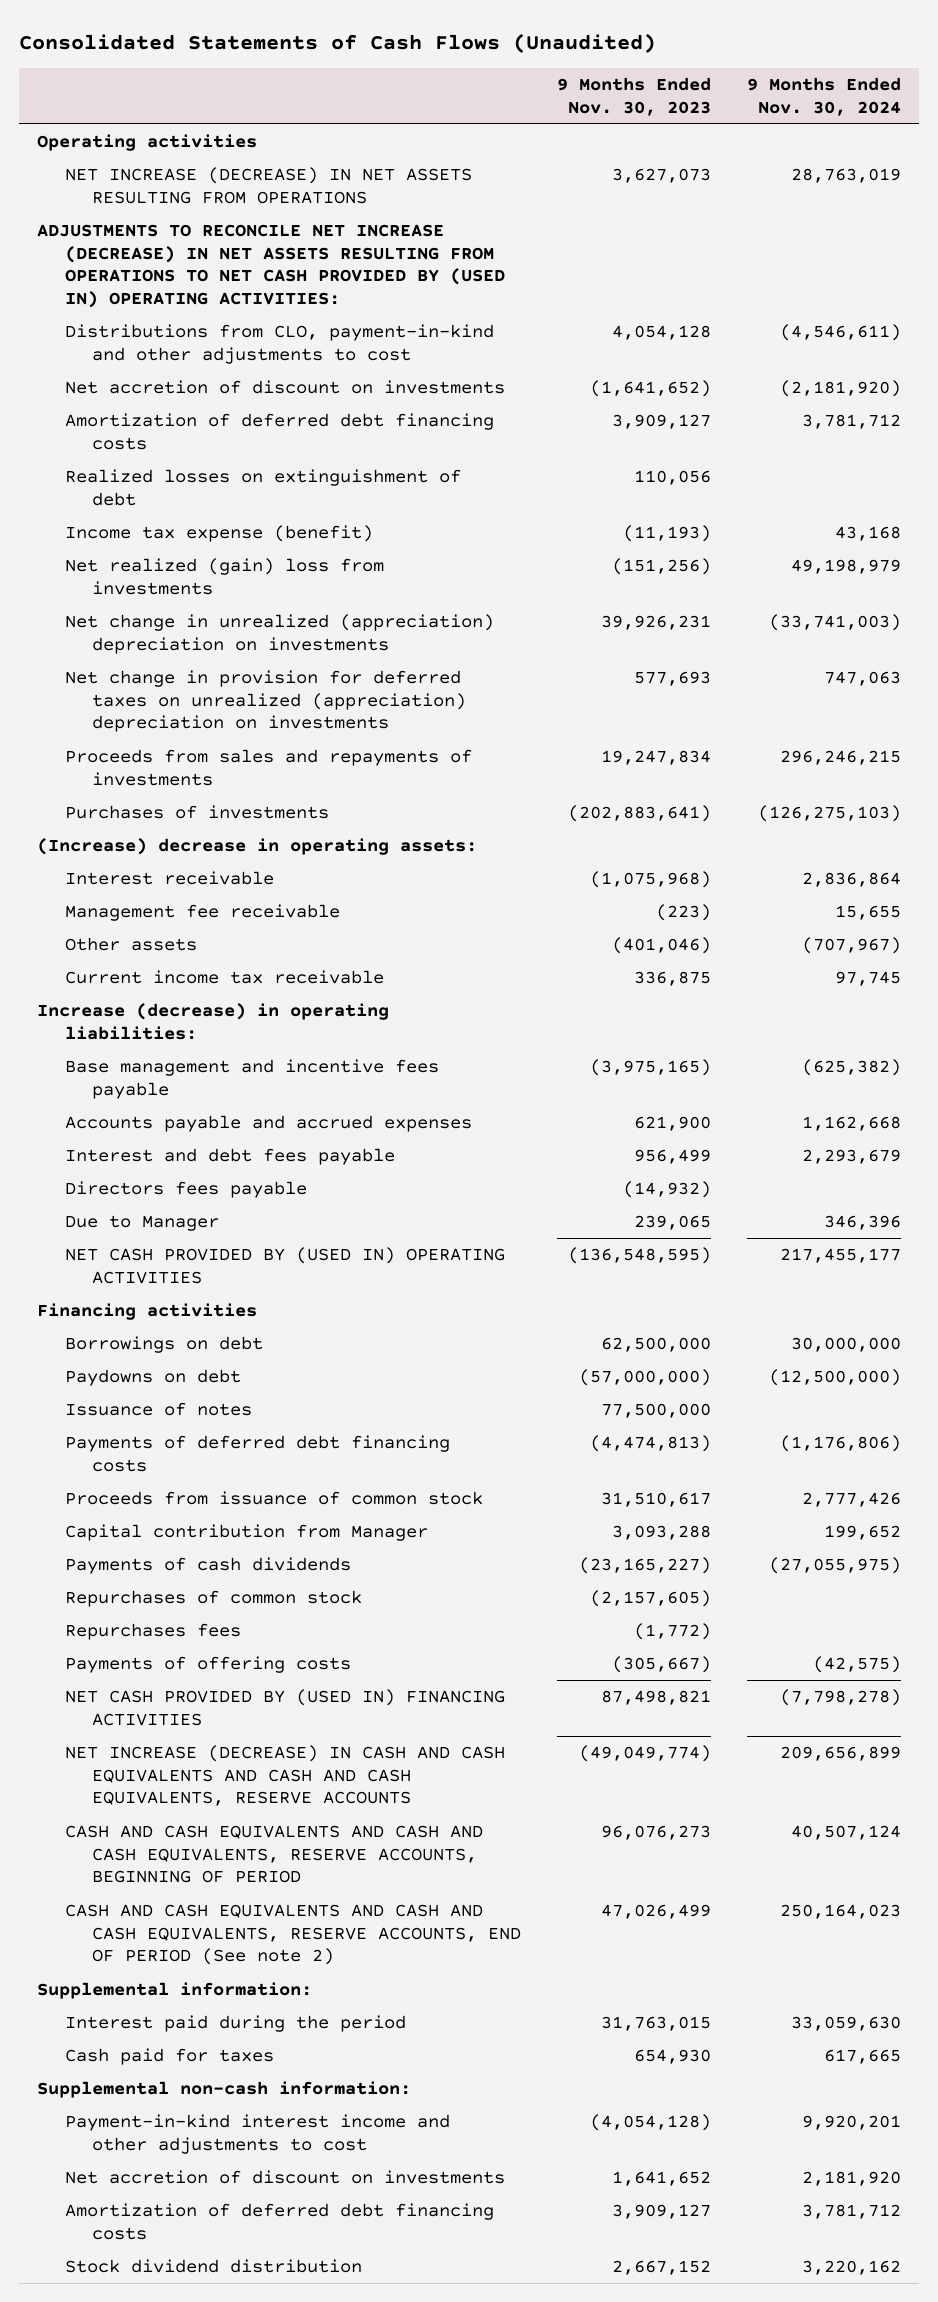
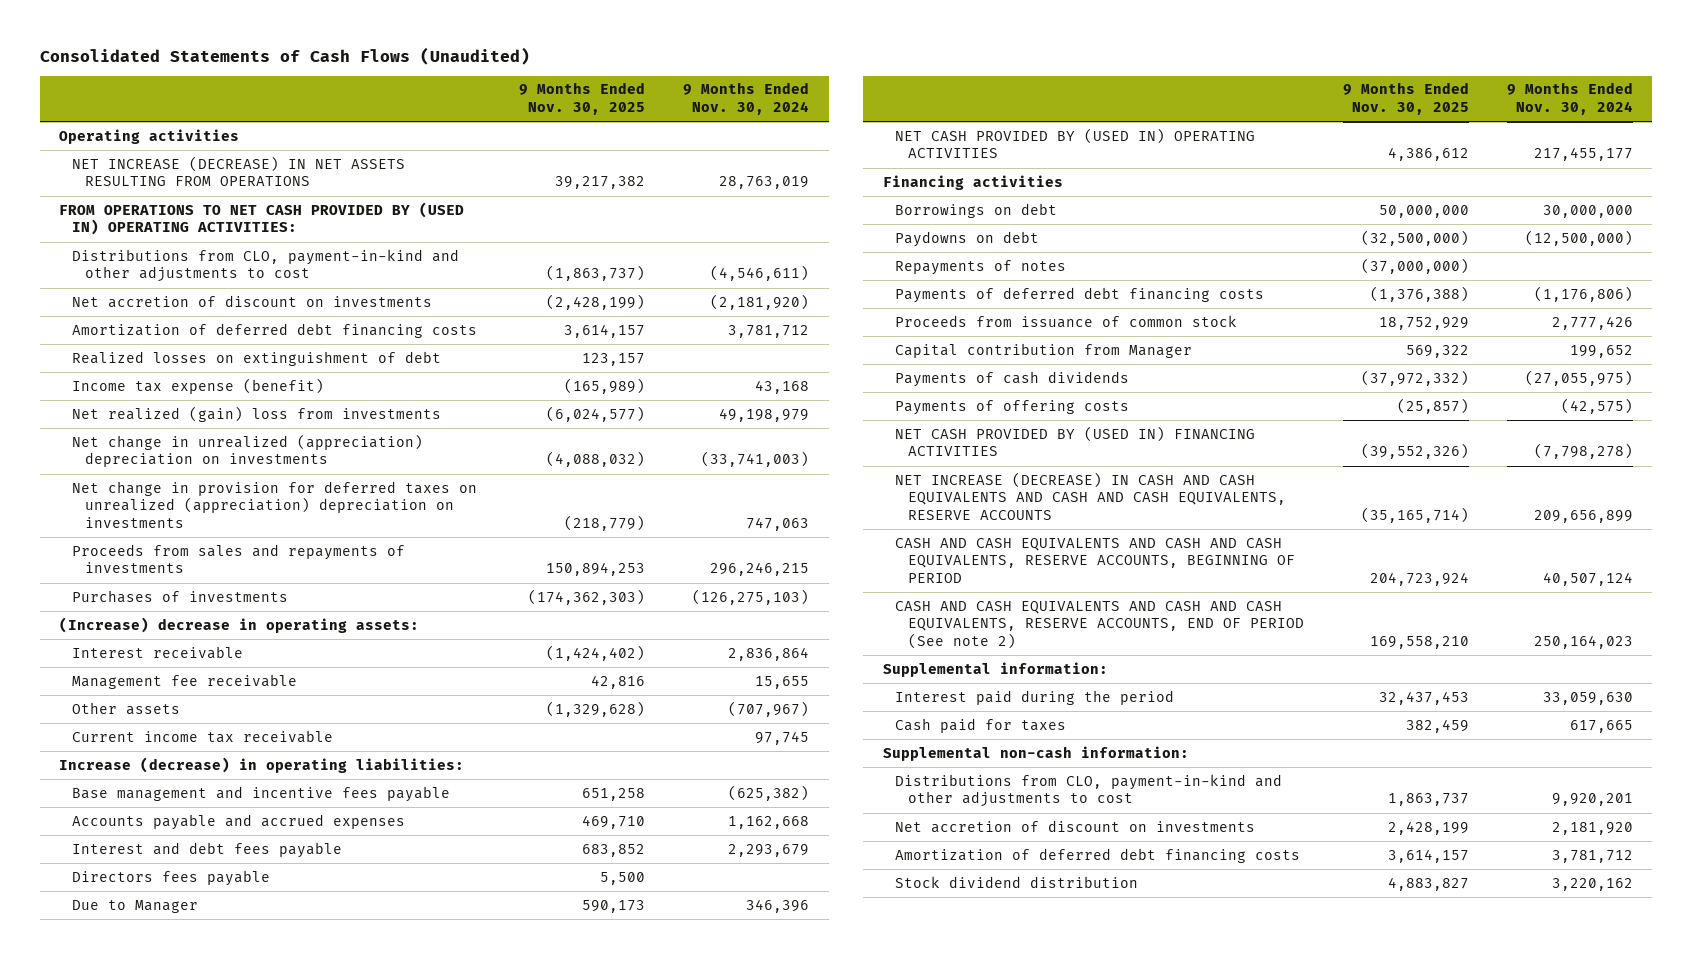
- | 9 Months Ended Nov. 30, 2023 | 9 Months Ended Nov. 30, 2024
+ | 9 Months Ended Nov. 30, 2025 | 9 Months Ended Nov. 30, 2024
- ADJUSTMENTS TO RECONCILE NET INCREASE (DECREASE) IN NET ASSETS RESULTING FROM OPERATIONS TO NET CASH PROVIDED BY (USED IN) OPERATING ACTIVITIES:
+ FROM OPERATIONS TO NET CASH PROVIDED BY (USED IN) OPERATING ACTIVITIES:
- Issuance of notes | 77,500,000 |
+ Repayments of notes | (37,000,000) |
- Repurchases of common stock | (2,157,605) |
- Repurchases fees | (1,772) |
- Payment-in-kind interest income and other adjustments to cost | (4,054,128) | 9,920,201
+ Distributions from CLO, payment-in-kind and other adjustments to cost | 1,863,737 | 9,920,201

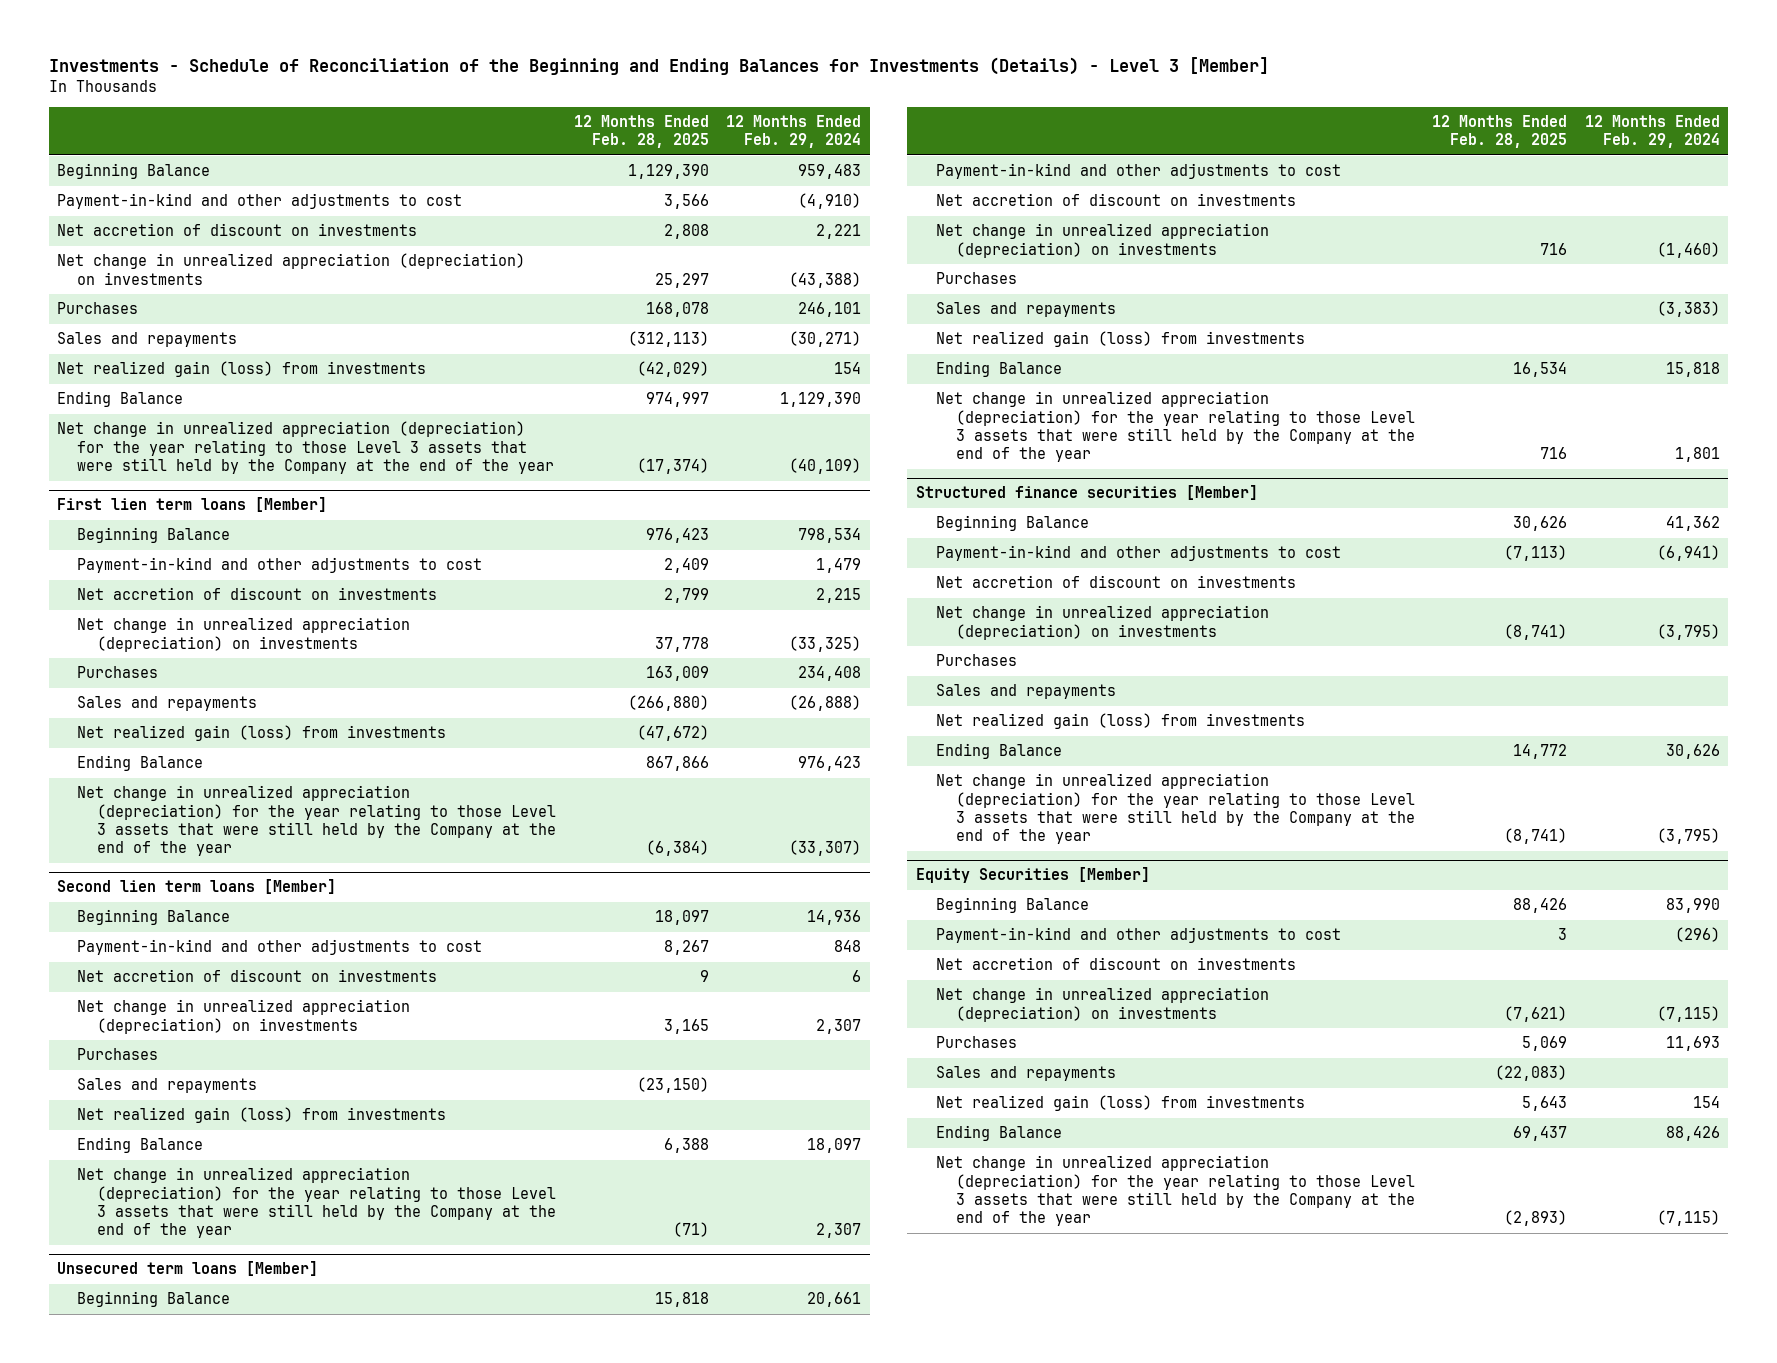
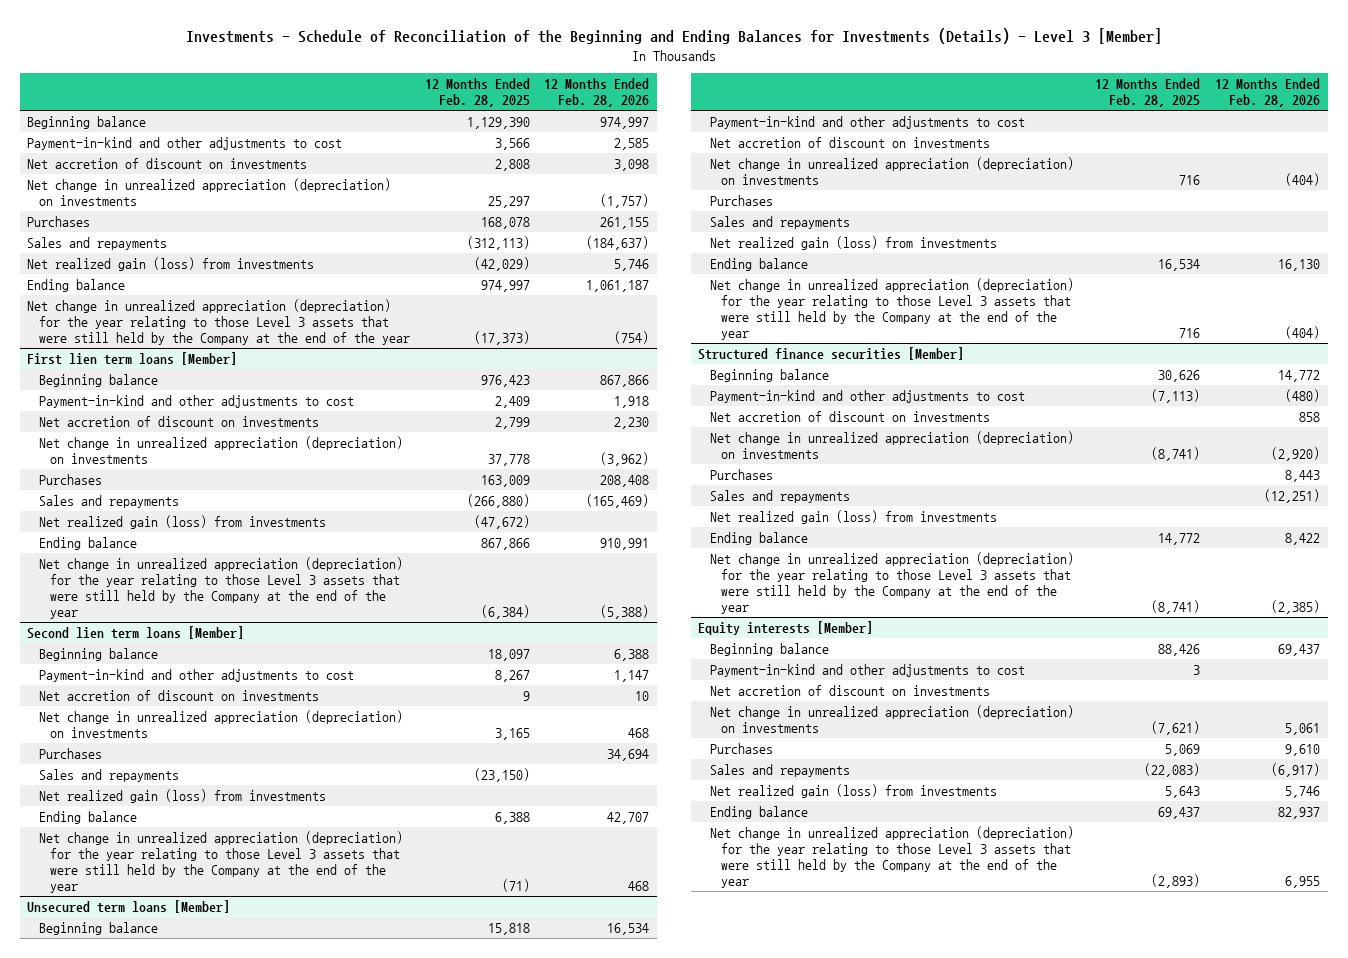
- | 12 Months Ended Feb. 28, 2025 | 12 Months Ended Feb. 29, 2024
+ | 12 Months Ended Feb. 28, 2025 | 12 Months Ended Feb. 28, 2026
- Beginning Balance | 1,129,390 | 959,483
+ Beginning balance | 1,129,390 | 974,997
- Ending Balance | 974,997 | 1,129,390
- Net change in unrealized appreciation (depreciation) for the year relating to those Level 3 assets that were still held by the Company at the end of the year | (17,374) | (40,109)
+ Ending balance | 974,997 | 1,061,187
+ Net change in unrealized appreciation (depreciation) for the year relating to those Level 3 assets that were still held by the Company at the end of the year | (17,373) | (754)
@ First lien term loans [Member]
- Beginning Balance | 976,423 | 798,534
+ Beginning balance | 976,423 | 867,866
- Ending Balance | 867,866 | 976,423
+ Ending balance | 867,866 | 910,991
@ Second lien term loans [Member]
- Beginning Balance | 18,097 | 14,936
+ Beginning balance | 18,097 | 6,388
- Ending Balance | 6,388 | 18,097
+ Ending balance | 6,388 | 42,707
@ Unsecured term loans [Member]
- Beginning Balance | 15,818 | 20,661
+ Beginning balance | 15,818 | 16,534
- Ending Balance | 16,534 | 15,818
+ Ending balance | 16,534 | 16,130
@ Structured finance securities [Member]
- Beginning Balance | 30,626 | 41,362
+ Beginning balance | 30,626 | 14,772
- Ending Balance | 14,772 | 30,626
+ Ending balance | 14,772 | 8,422
- Equity Securities [Member]
- Beginning Balance | 88,426 | 83,990
+ Equity interests [Member]
+ Beginning balance | 88,426 | 69,437
- Ending Balance | 69,437 | 88,426
+ Ending balance | 69,437 | 82,937

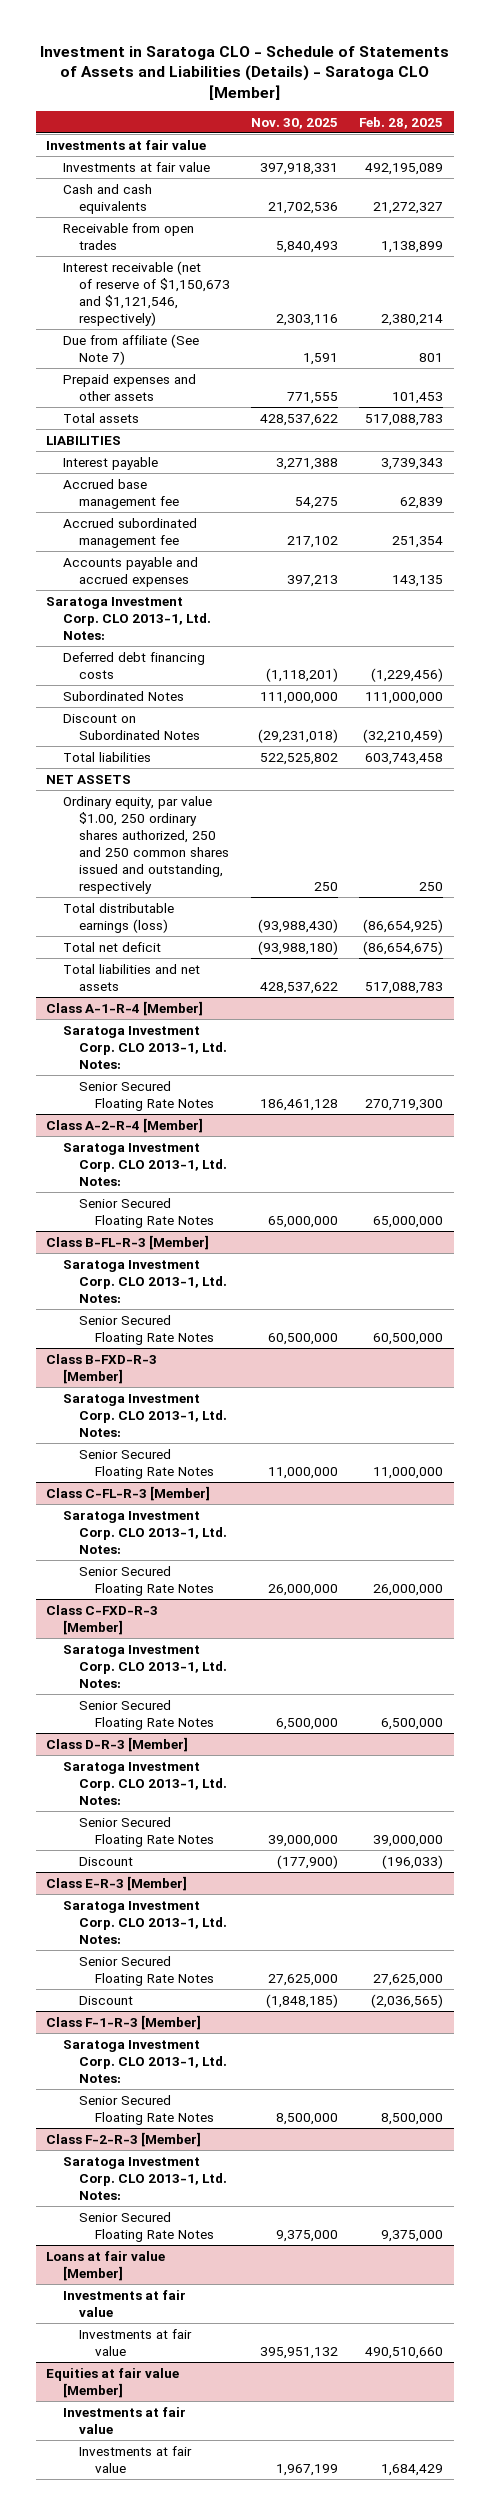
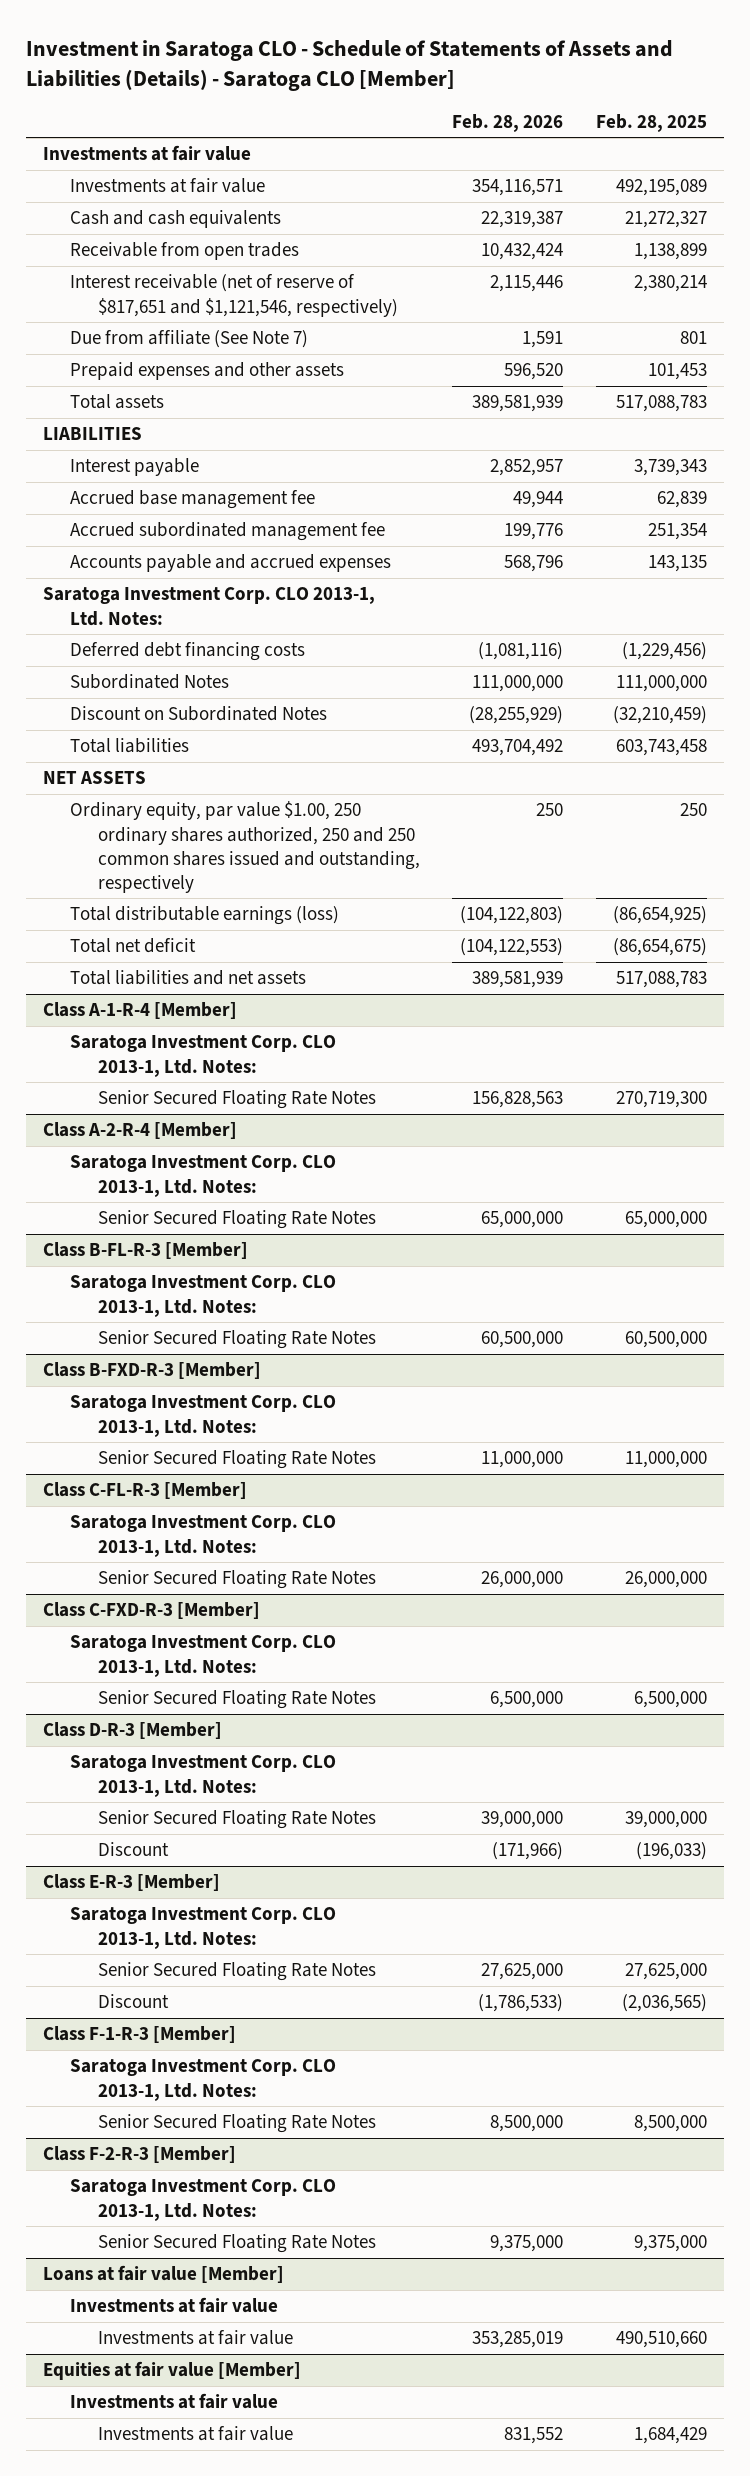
- | Nov. 30, 2025 | Feb. 28, 2025
+ | Feb. 28, 2026 | Feb. 28, 2025
- Interest receivable (net of reserve of $1,150,673 and $1,121,546, respectively) | 2,303,116 | 2,380,214
+ Interest receivable (net of reserve of $817,651 and $1,121,546, respectively) | 2,115,446 | 2,380,214

